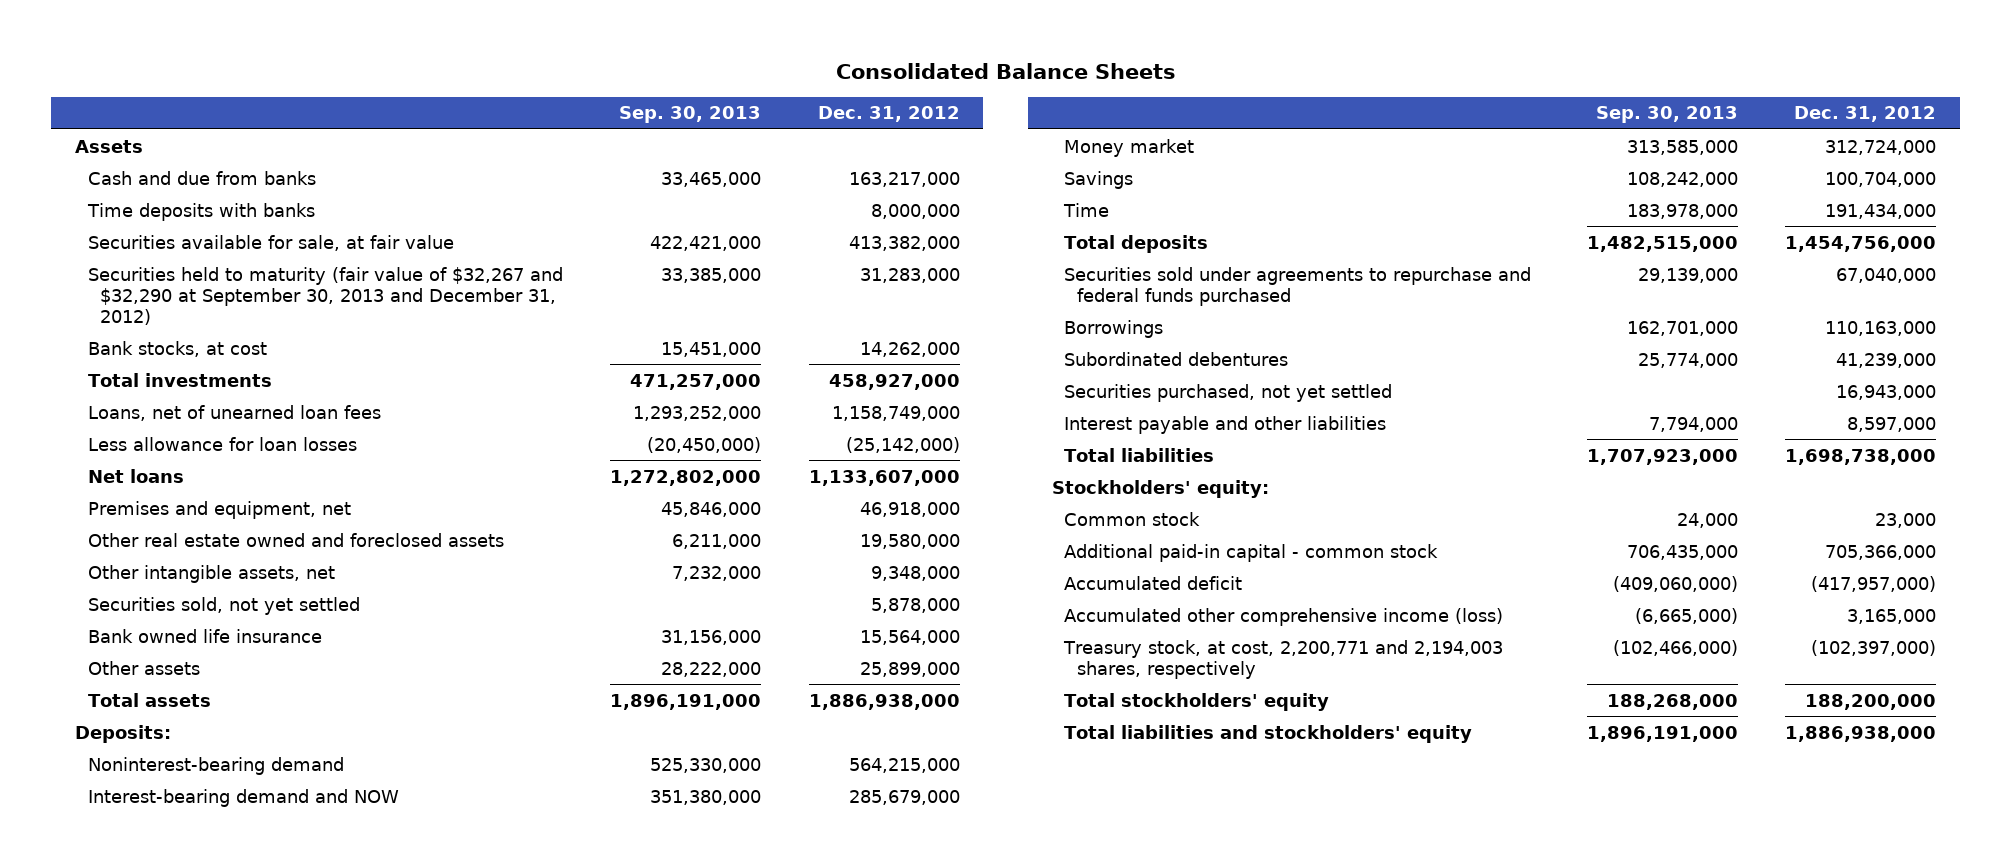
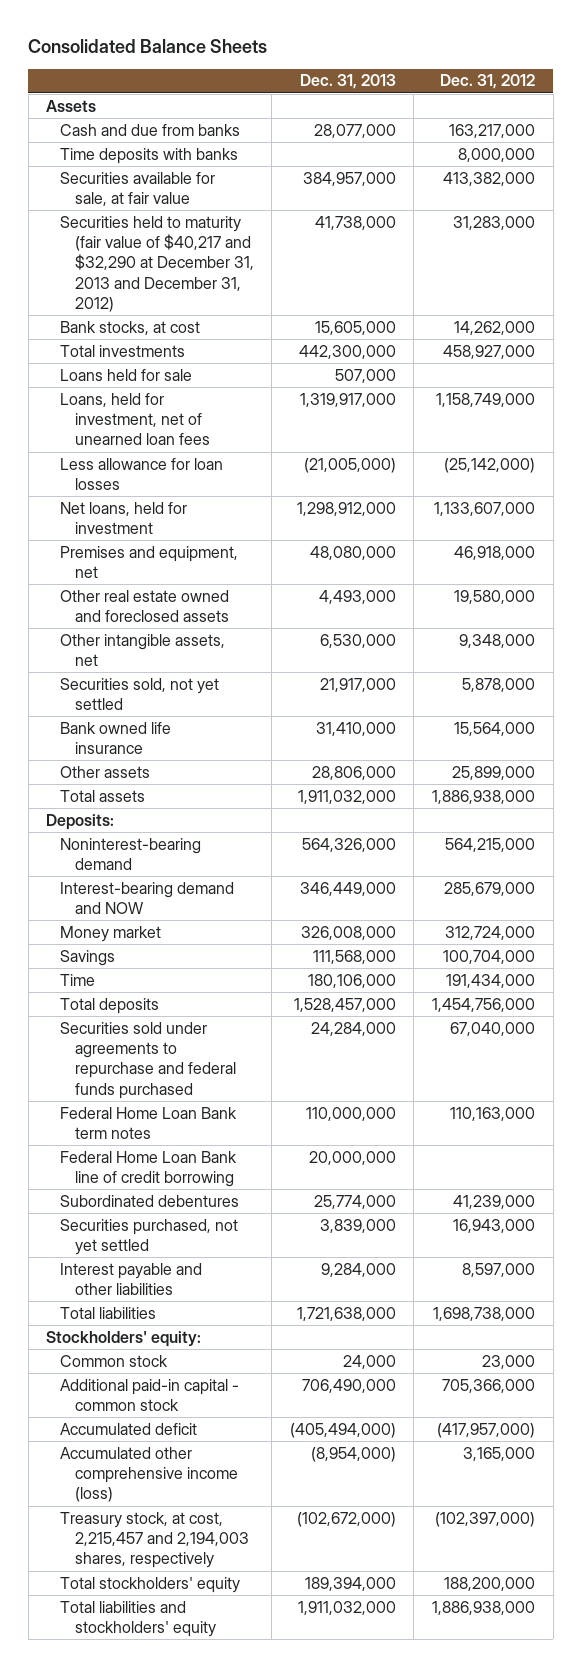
- | Sep. 30, 2013 | Dec. 31, 2012
+ | Dec. 31, 2013 | Dec. 31, 2012
- Securities held to maturity (fair value of $32,267 and $32,290 at September 30, 2013 and December 31, 2012) | 33,385,000 | 31,283,000
+ Securities held to maturity (fair value of $40,217 and $32,290 at December 31, 2013 and December 31, 2012) | 41,738,000 | 31,283,000
- Loans, net of unearned loan fees | 1,293,252,000 | 1,158,749,000
+ Loans held for sale | 507,000 |
+ Loans, held for investment, net of unearned loan fees | 1,319,917,000 | 1,158,749,000
- Net loans | 1,272,802,000 | 1,133,607,000
+ Net loans, held for investment | 1,298,912,000 | 1,133,607,000
- Borrowings | 162,701,000 | 110,163,000
+ Federal Home Loan Bank term notes | 110,000,000 | 110,163,000
+ Federal Home Loan Bank line of credit borrowing | 20,000,000 |
- Treasury stock, at cost, 2,200,771 and 2,194,003 shares, respectively | (102,466,000) | (102,397,000)
+ Treasury stock, at cost, 2,215,457 and 2,194,003 shares, respectively | (102,672,000) | (102,397,000)

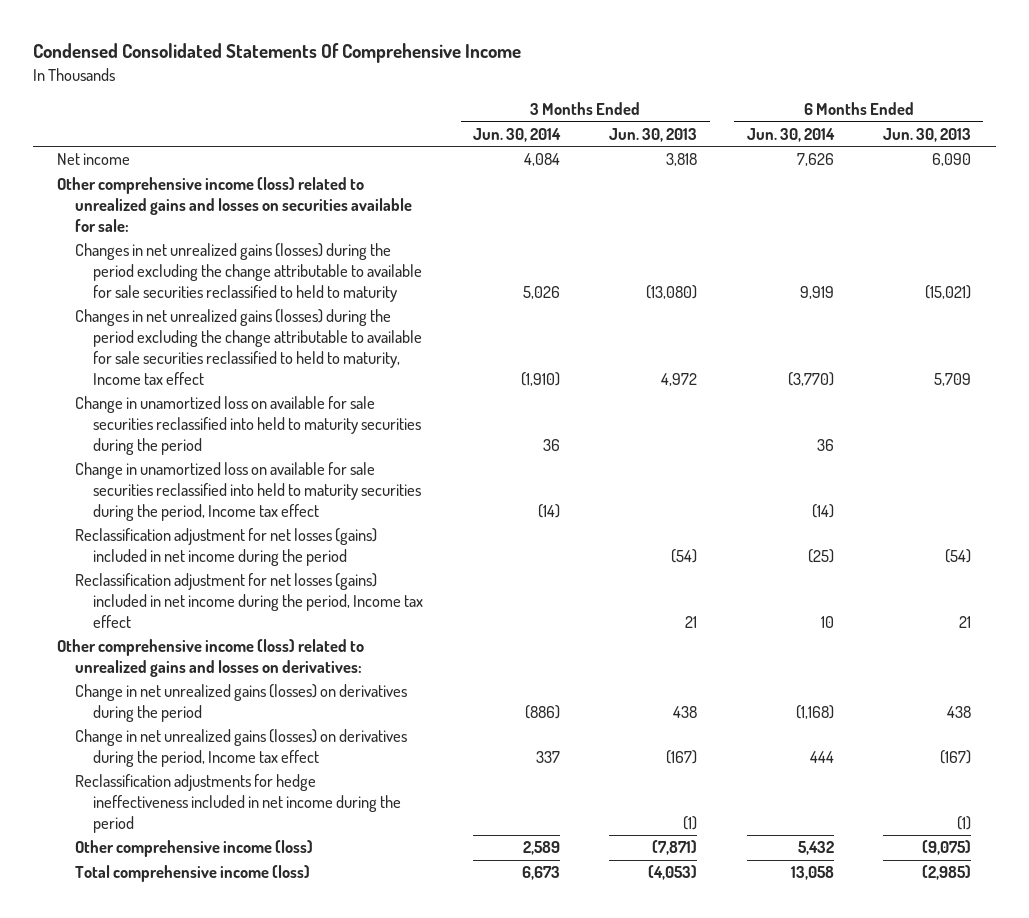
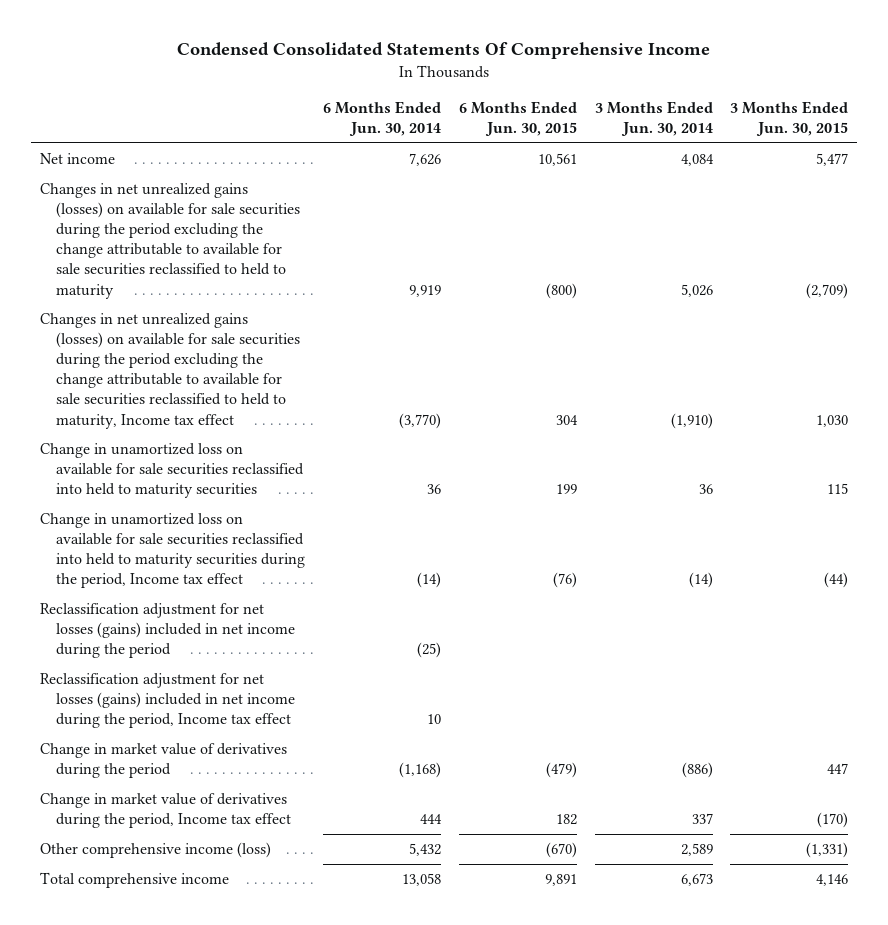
- | 3 Months Ended Jun. 30, 2014 | 3 Months Ended Jun. 30, 2013 | 6 Months Ended Jun. 30, 2014 | 6 Months Ended Jun. 30, 2013
+ | 6 Months Ended Jun. 30, 2014 | 6 Months Ended Jun. 30, 2015 | 3 Months Ended Jun. 30, 2014 | 3 Months Ended Jun. 30, 2015
- Other comprehensive income (loss) related to unrealized gains and losses on securities available for sale:
- Changes in net unrealized gains (losses) during the period excluding the change attributable to available for sale securities reclassified to held to maturity | 5,026 | (13,080) | 9,919 | (15,021)
- Changes in net unrealized gains (losses) during the period excluding the change attributable to available for sale securities reclassified to held to maturity, Income tax effect | (1,910) | 4,972 | (3,770) | 5,709
- Change in unamortized loss on available for sale securities reclassified into held to maturity securities during the period | 36 | | 36 |
+ Changes in net unrealized gains (losses) on available for sale securities during the period excluding the change attributable to available for sale securities reclassified to held to maturity | 9,919 | (800) | 5,026 | (2,709)
+ Changes in net unrealized gains (losses) on available for sale securities during the period excluding the change attributable to available for sale securities reclassified to held to maturity, Income tax effect | (3,770) | 304 | (1,910) | 1,030
+ Change in unamortized loss on available for sale securities reclassified into held to maturity securities | 36 | 199 | 36 | 115
- Other comprehensive income (loss) related to unrealized gains and losses on derivatives:
- Change in net unrealized gains (losses) on derivatives during the period | (886) | 438 | (1,168) | 438
- Change in net unrealized gains (losses) on derivatives during the period, Income tax effect | 337 | (167) | 444 | (167)
- Reclassification adjustments for hedge ineffectiveness included in net income during the period | | (1) | | (1)
+ Change in market value of derivatives during the period | (1,168) | (479) | (886) | 447
+ Change in market value of derivatives during the period, Income tax effect | 444 | 182 | 337 | (170)
- Total comprehensive income (loss) | 6,673 | (4,053) | 13,058 | (2,985)
+ Total comprehensive income | 13,058 | 9,891 | 6,673 | 4,146

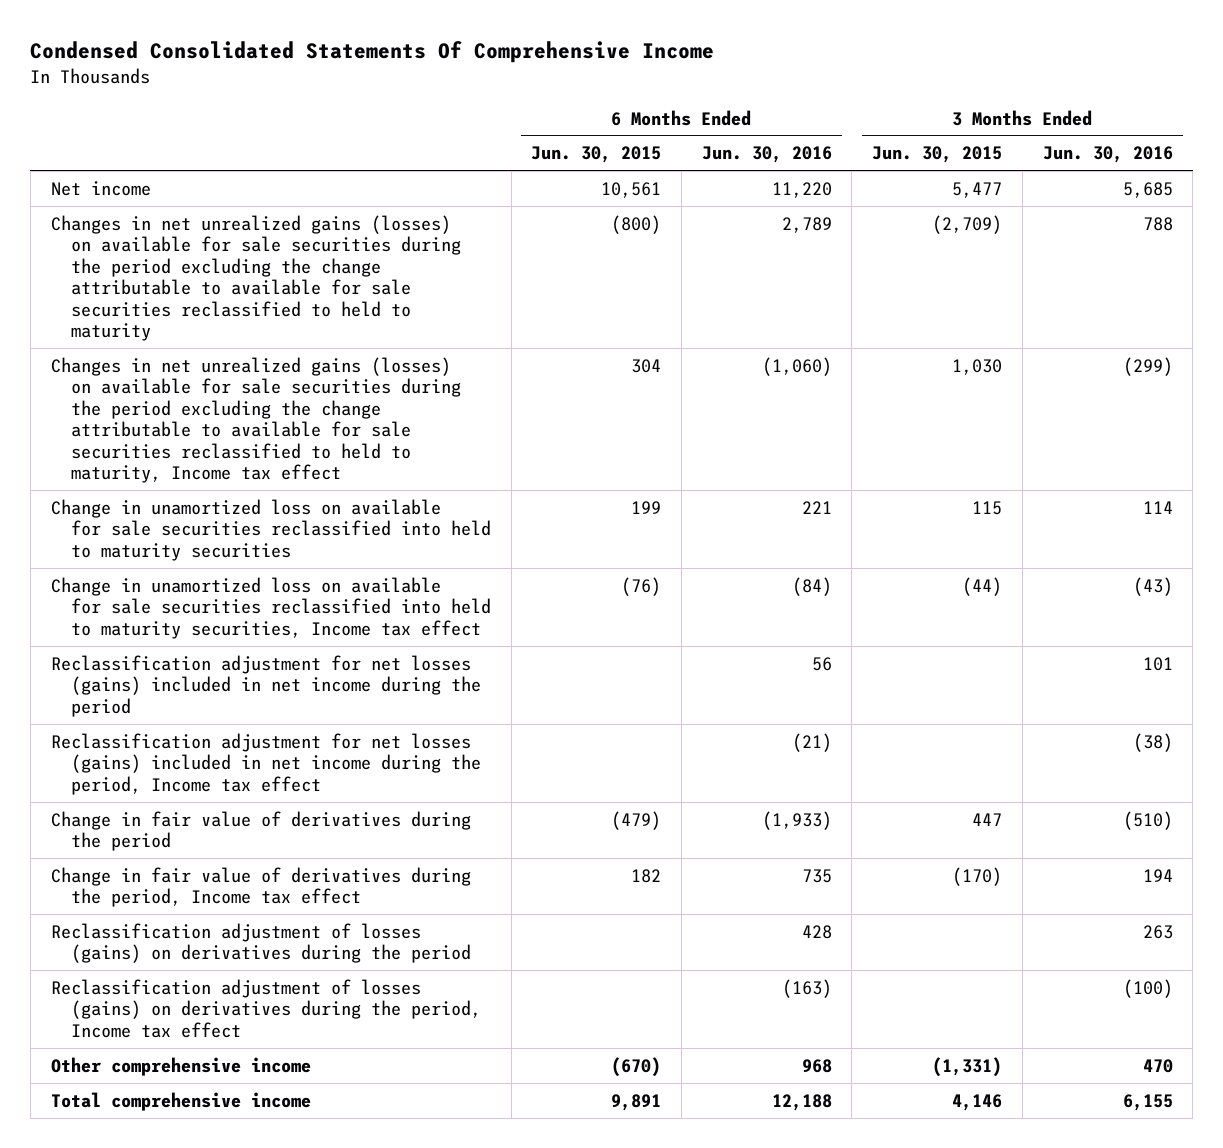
- | 6 Months Ended Jun. 30, 2014 | 6 Months Ended Jun. 30, 2015 | 3 Months Ended Jun. 30, 2014 | 3 Months Ended Jun. 30, 2015
+ | 6 Months Ended Jun. 30, 2015 | 6 Months Ended Jun. 30, 2016 | 3 Months Ended Jun. 30, 2015 | 3 Months Ended Jun. 30, 2016
- Change in unamortized loss on available for sale securities reclassified into held to maturity securities during the period, Income tax effect | (14) | (76) | (14) | (44)
+ Change in unamortized loss on available for sale securities reclassified into held to maturity securities, Income tax effect | (76) | (84) | (44) | (43)
- Change in market value of derivatives during the period | (1,168) | (479) | (886) | 447
- Change in market value of derivatives during the period, Income tax effect | 444 | 182 | 337 | (170)
- Other comprehensive income (loss) | 5,432 | (670) | 2,589 | (1,331)
+ Change in fair value of derivatives during the period | (479) | (1,933) | 447 | (510)
+ Change in fair value of derivatives during the period, Income tax effect | 182 | 735 | (170) | 194
+ Reclassification adjustment of losses (gains) on derivatives during the period | | 428 | | 263
+ Reclassification adjustment of losses (gains) on derivatives during the period, Income tax effect | | (163) | | (100)
+ Other comprehensive income | (670) | 968 | (1,331) | 470

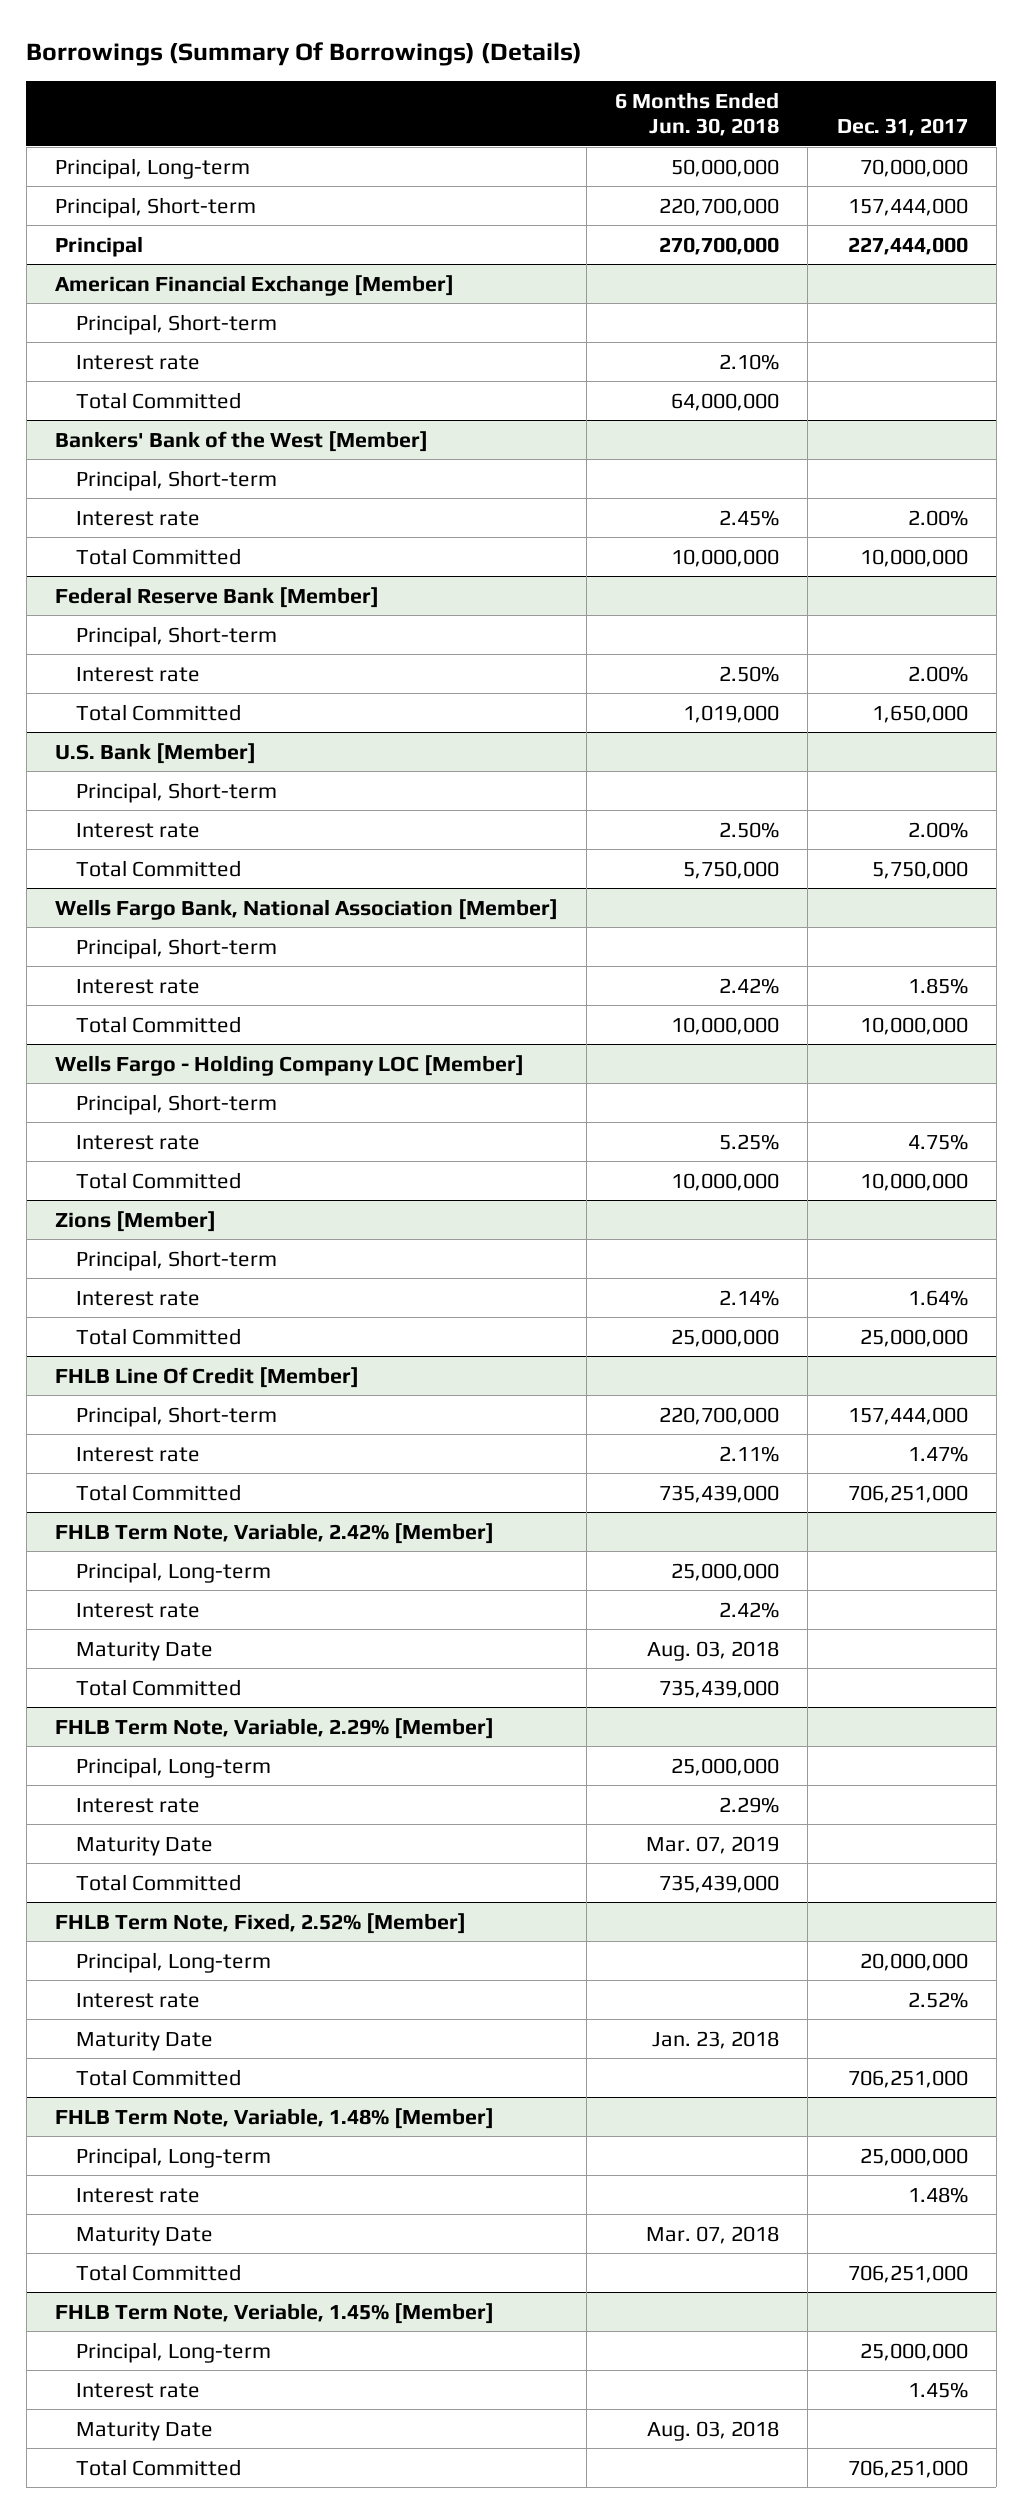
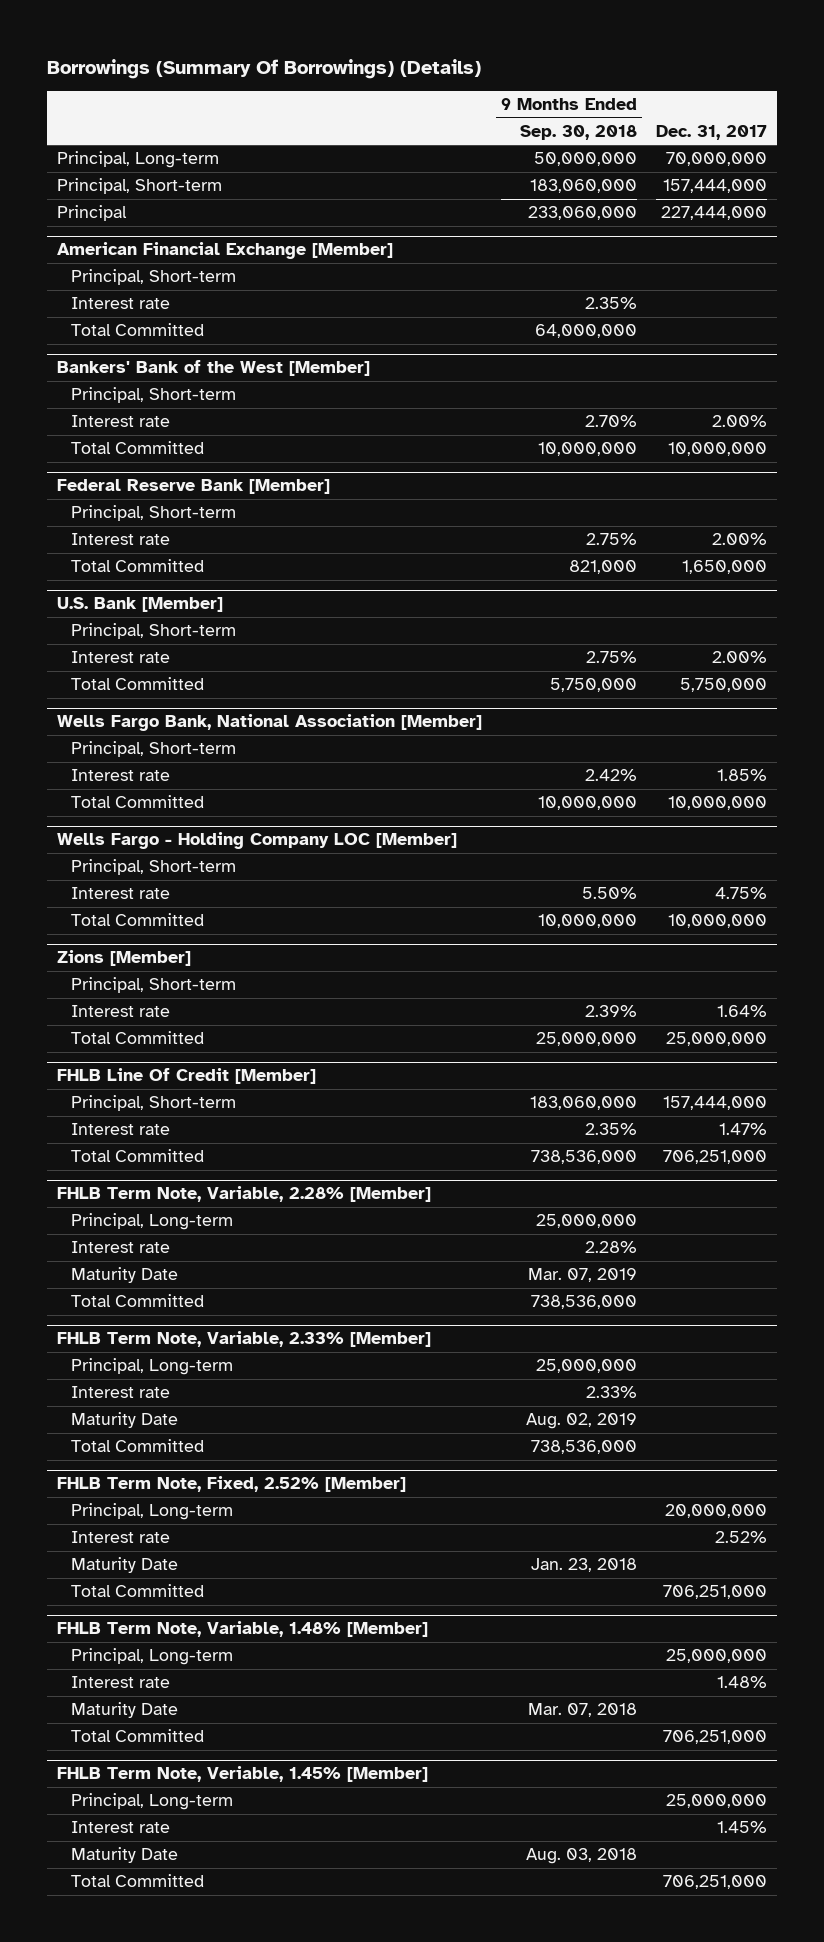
- | 6 Months Ended Jun. 30, 2018 | Dec. 31, 2017
+ | 9 Months Ended Sep. 30, 2018 | Dec. 31, 2017
- FHLB Term Note, Variable, 2.42% [Member]
+ FHLB Term Note, Variable, 2.28% [Member]
- FHLB Term Note, Variable, 2.29% [Member]
+ FHLB Term Note, Variable, 2.33% [Member]

